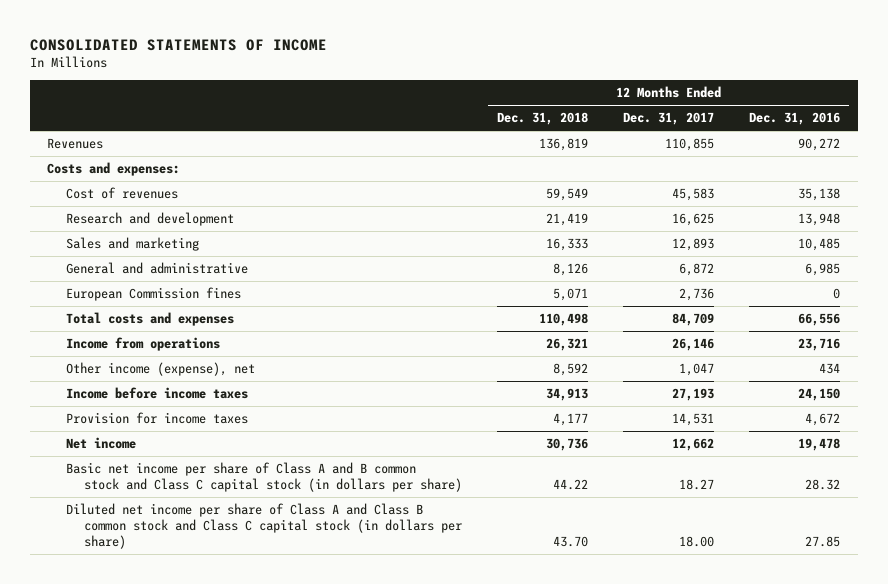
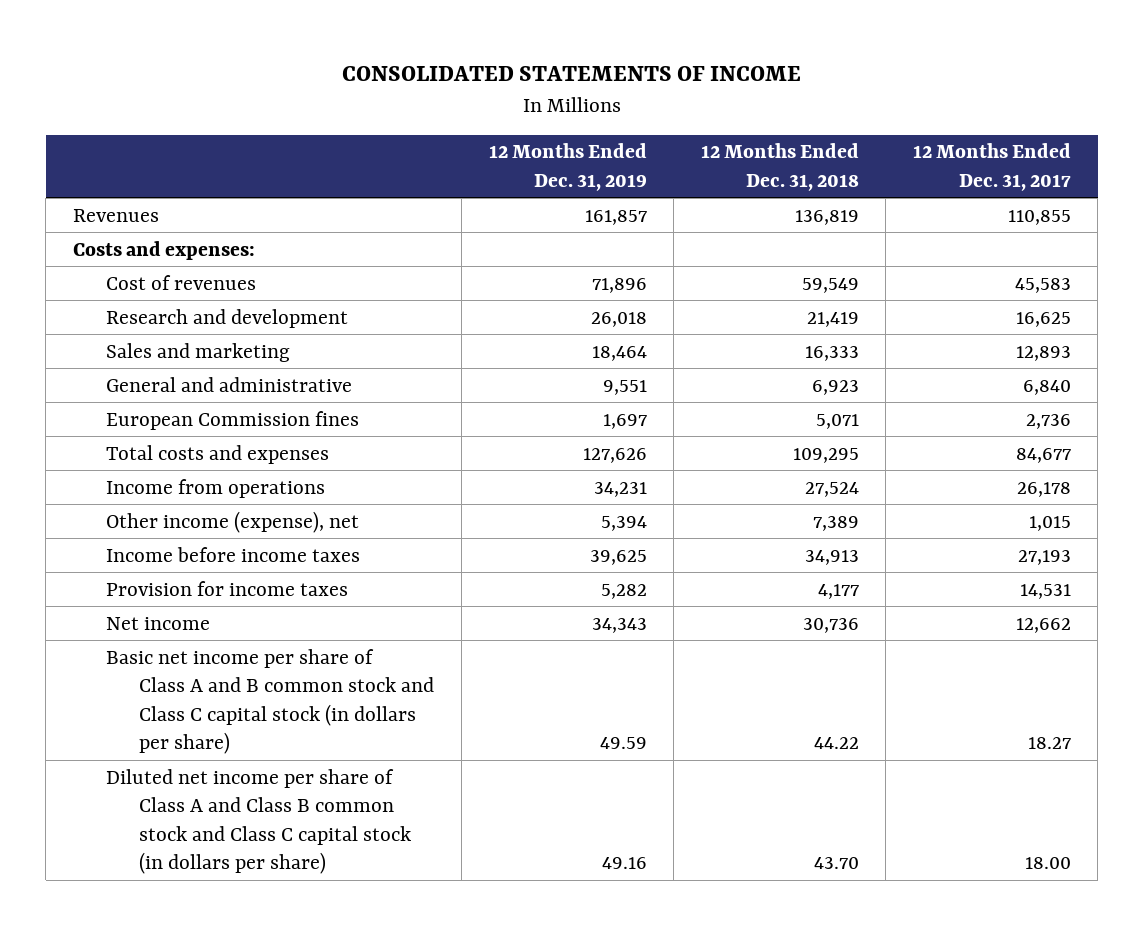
- | 12 Months Ended Dec. 31, 2018 | 12 Months Ended Dec. 31, 2017 | 12 Months Ended Dec. 31, 2016
+ | 12 Months Ended Dec. 31, 2019 | 12 Months Ended Dec. 31, 2018 | 12 Months Ended Dec. 31, 2017
- General and administrative | 8,126 | 6,872 | 6,985
+ General and administrative | 9,551 | 6,923 | 6,840
- Total costs and expenses | 110,498 | 84,709 | 66,556
- Income from operations | 26,321 | 26,146 | 23,716
- Other income (expense), net | 8,592 | 1,047 | 434
+ Total costs and expenses | 127,626 | 109,295 | 84,677
+ Income from operations | 34,231 | 27,524 | 26,178
+ Other income (expense), net | 5,394 | 7,389 | 1,015

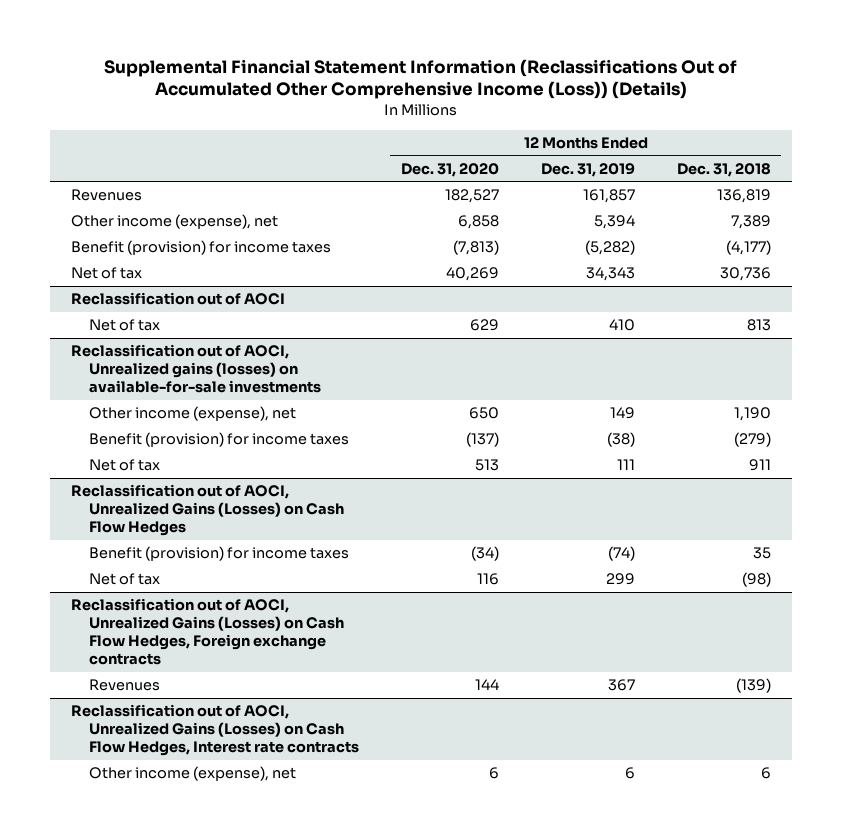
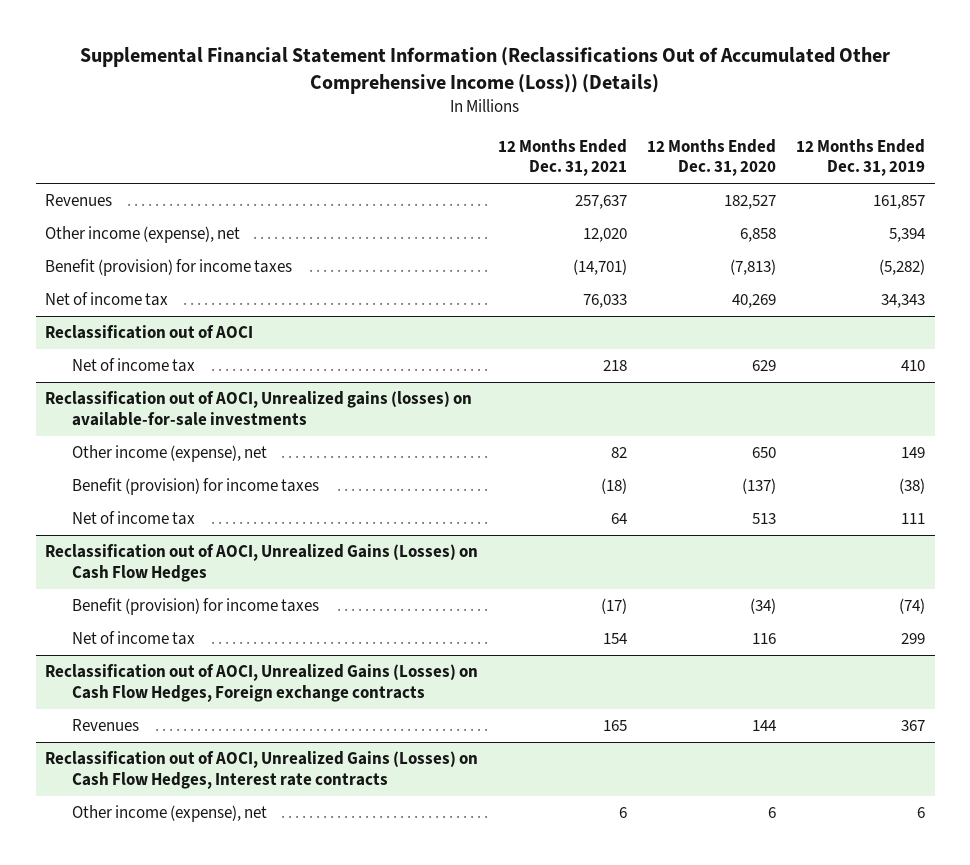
- | 12 Months Ended Dec. 31, 2020 | 12 Months Ended Dec. 31, 2019 | 12 Months Ended Dec. 31, 2018
+ | 12 Months Ended Dec. 31, 2021 | 12 Months Ended Dec. 31, 2020 | 12 Months Ended Dec. 31, 2019
- Net of tax | 40,269 | 34,343 | 30,736
+ Net of income tax | 76,033 | 40,269 | 34,343
@ Reclassification out of AOCI
- Net of tax | 629 | 410 | 813
+ Net of income tax | 218 | 629 | 410
@ Reclassification out of AOCI, Unrealized gains (losses) on available-for-sale investments
- Net of tax | 513 | 111 | 911
+ Net of income tax | 64 | 513 | 111
@ Reclassification out of AOCI, Unrealized Gains (Losses) on Cash Flow Hedges
- Net of tax | 116 | 299 | (98)
+ Net of income tax | 154 | 116 | 299

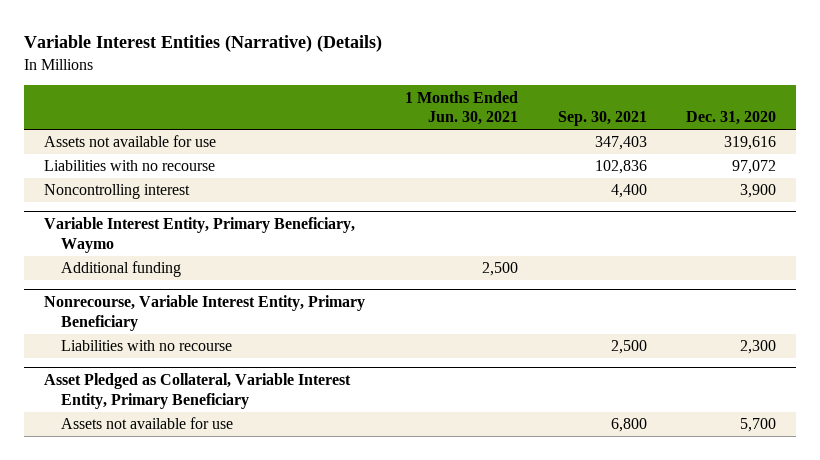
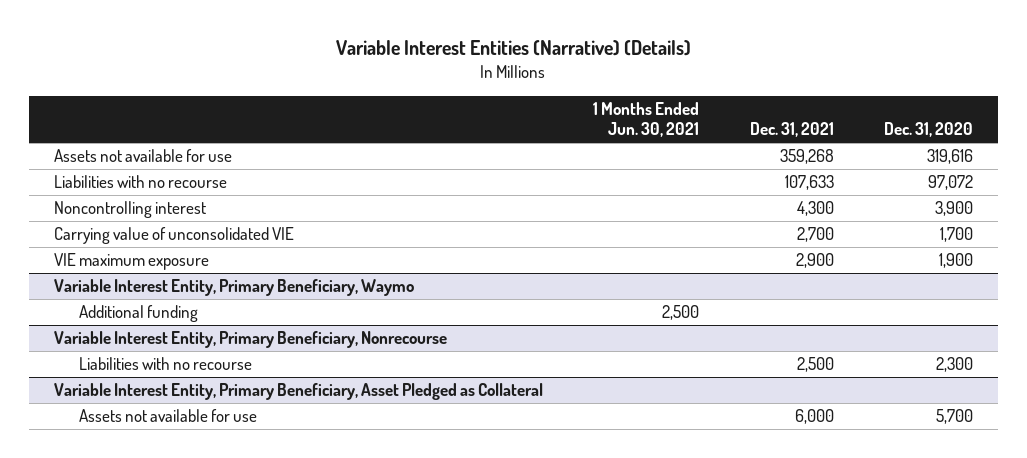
- | 1 Months Ended Jun. 30, 2021 | Sep. 30, 2021 | Dec. 31, 2020
+ | 1 Months Ended Jun. 30, 2021 | Dec. 31, 2021 | Dec. 31, 2020
+ Carrying value of unconsolidated VIE | | 2,700 | 1,700
+ VIE maximum exposure | | 2,900 | 1,900
- Nonrecourse, Variable Interest Entity, Primary Beneficiary
+ Variable Interest Entity, Primary Beneficiary, Nonrecourse
- Asset Pledged as Collateral, Variable Interest Entity, Primary Beneficiary
+ Variable Interest Entity, Primary Beneficiary, Asset Pledged as Collateral

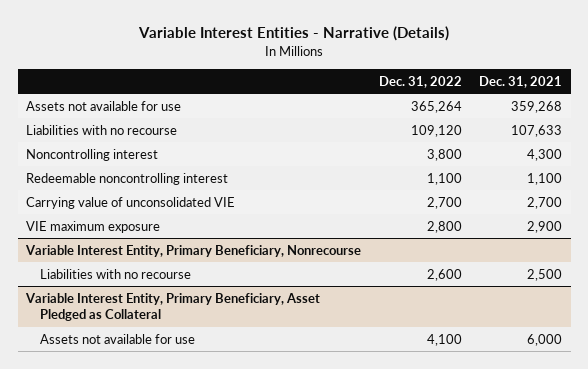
- Variable Interest Entities (Narrative) (Details)
+ Variable Interest Entities - Narrative (Details)
- | 1 Months Ended Jun. 30, 2021 | Dec. 31, 2021 | Dec. 31, 2020
+ | Dec. 31, 2022 | Dec. 31, 2021
+ Redeemable noncontrolling interest | 1,100 | 1,100
- Variable Interest Entity, Primary Beneficiary, Waymo
- Additional funding | 2,500 | |

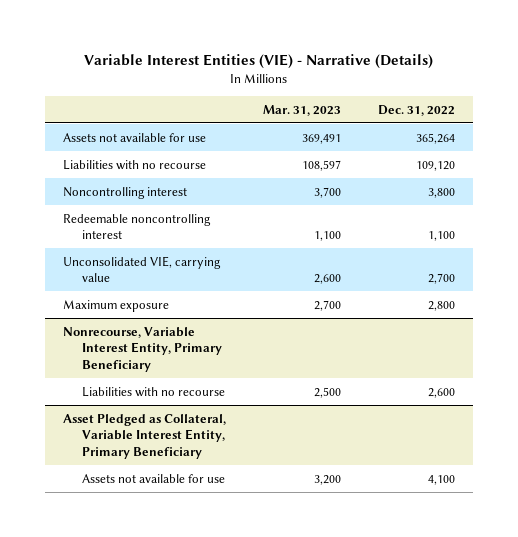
- Variable Interest Entities - Narrative (Details)
+ Variable Interest Entities (VIE) - Narrative (Details)
- | Dec. 31, 2022 | Dec. 31, 2021
+ | Mar. 31, 2023 | Dec. 31, 2022
- Carrying value of unconsolidated VIE | 2,700 | 2,700
- VIE maximum exposure | 2,800 | 2,900
- Variable Interest Entity, Primary Beneficiary, Nonrecourse
+ Unconsolidated VIE, carrying value | 2,600 | 2,700
+ Maximum exposure | 2,700 | 2,800
+ Nonrecourse, Variable Interest Entity, Primary Beneficiary
- Variable Interest Entity, Primary Beneficiary, Asset Pledged as Collateral
+ Asset Pledged as Collateral, Variable Interest Entity, Primary Beneficiary

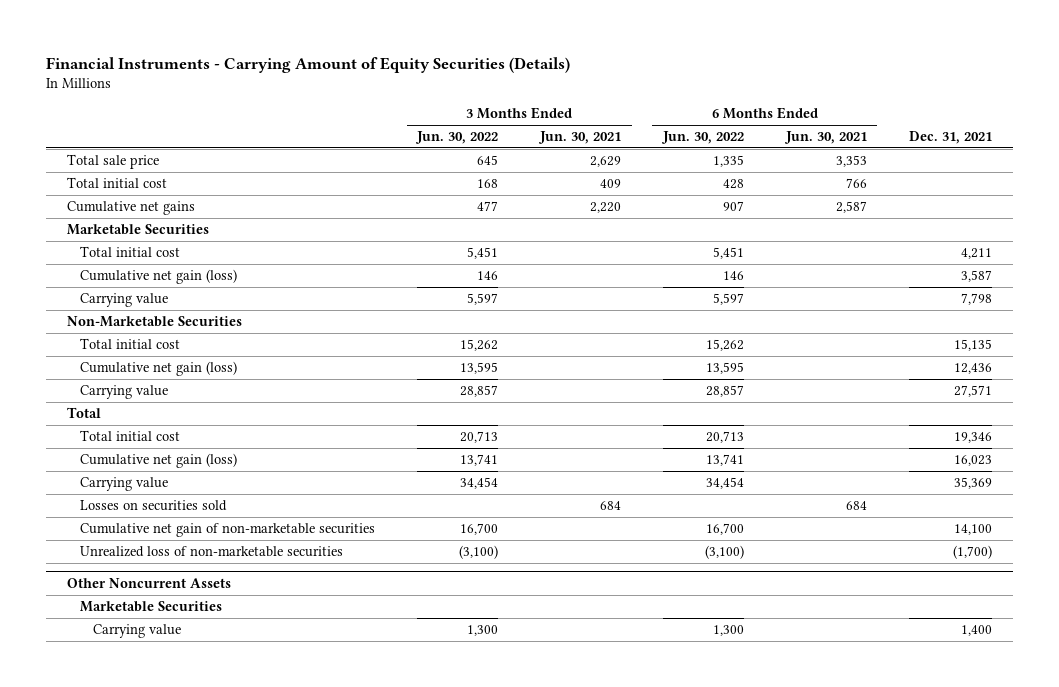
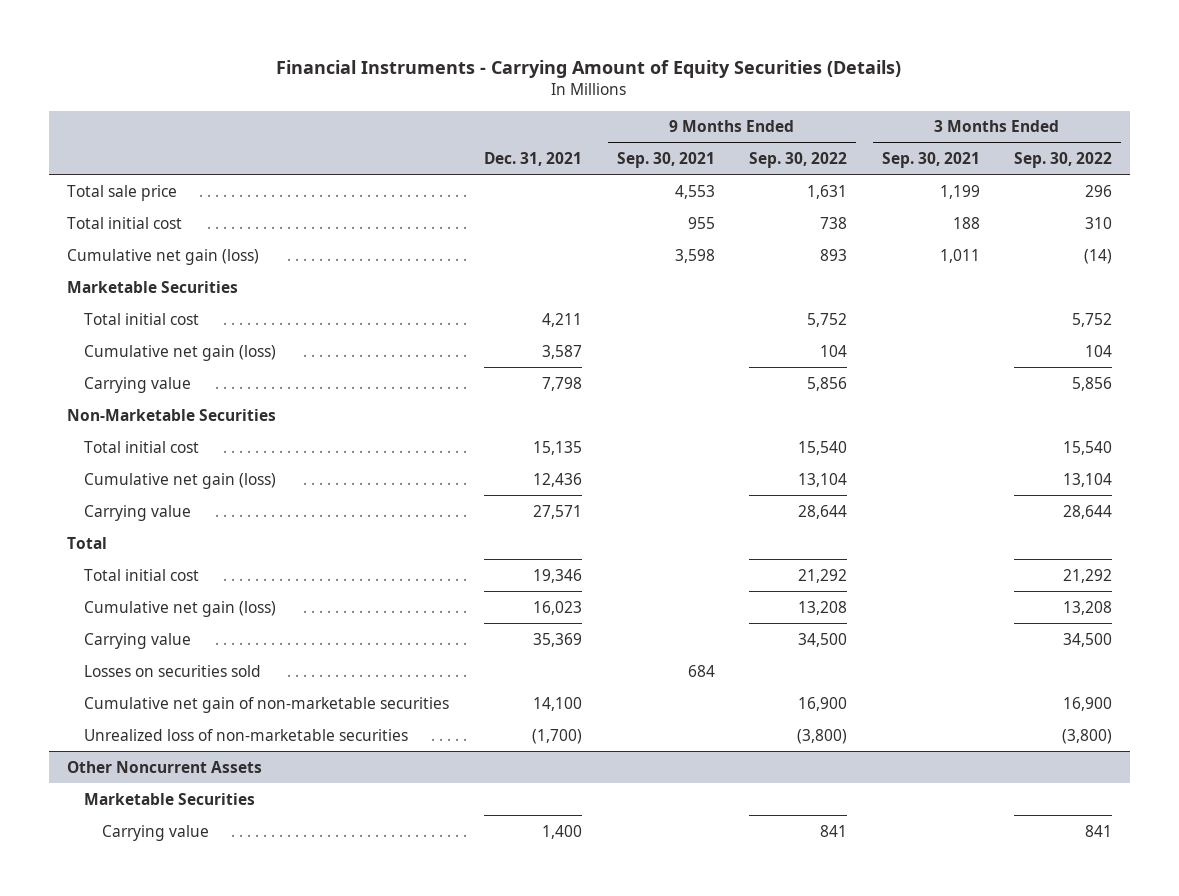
- | 3 Months Ended Jun. 30, 2022 | 3 Months Ended Jun. 30, 2021 | 6 Months Ended Jun. 30, 2022 | 6 Months Ended Jun. 30, 2021 | Dec. 31, 2021
+ | Dec. 31, 2021 | 9 Months Ended Sep. 30, 2021 | 9 Months Ended Sep. 30, 2022 | 3 Months Ended Sep. 30, 2021 | 3 Months Ended Sep. 30, 2022
- Cumulative net gains | 477 | 2,220 | 907 | 2,587 |
+ Cumulative net gain (loss) | | 3,598 | 893 | 1,011 | (14)

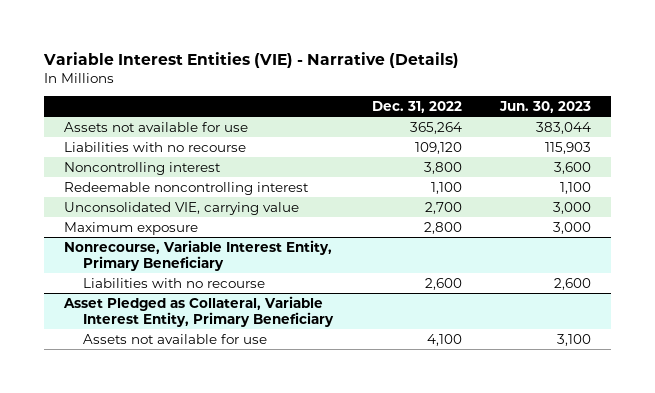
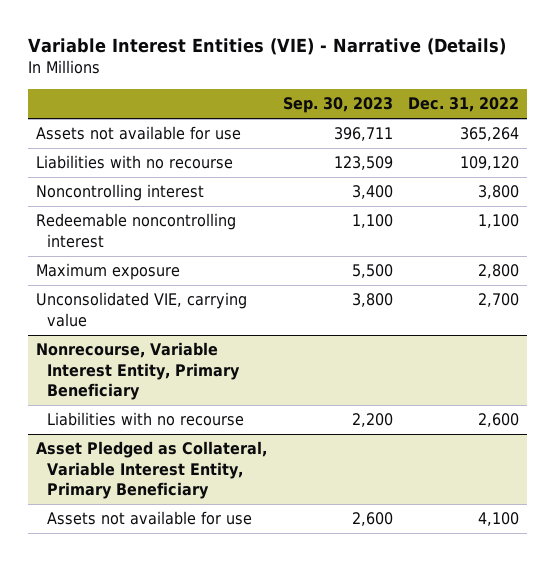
- | Dec. 31, 2022 | Jun. 30, 2023
+ | Sep. 30, 2023 | Dec. 31, 2022
moved down: Unconsolidated VIE, carrying value | 3,800 | 2,700

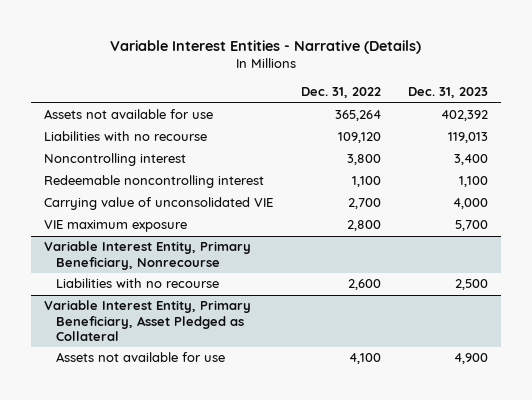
- Variable Interest Entities (VIE) - Narrative (Details)
+ Variable Interest Entities - Narrative (Details)
- | Sep. 30, 2023 | Dec. 31, 2022
+ | Dec. 31, 2022 | Dec. 31, 2023
- Maximum exposure | 5,500 | 2,800
- Unconsolidated VIE, carrying value | 3,800 | 2,700
- Nonrecourse, Variable Interest Entity, Primary Beneficiary
+ Carrying value of unconsolidated VIE | 2,700 | 4,000
+ VIE maximum exposure | 2,800 | 5,700
+ Variable Interest Entity, Primary Beneficiary, Nonrecourse
- Asset Pledged as Collateral, Variable Interest Entity, Primary Beneficiary
+ Variable Interest Entity, Primary Beneficiary, Asset Pledged as Collateral

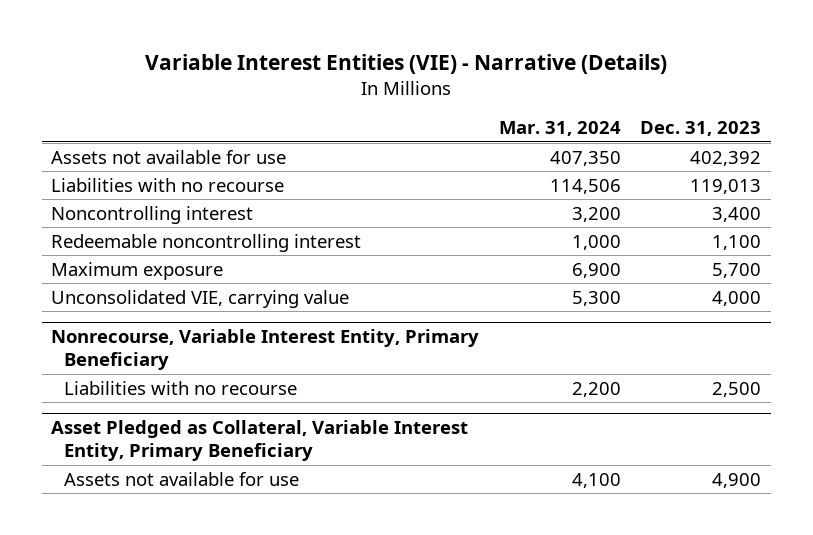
- Variable Interest Entities - Narrative (Details)
+ Variable Interest Entities (VIE) - Narrative (Details)
- | Dec. 31, 2022 | Dec. 31, 2023
+ | Mar. 31, 2024 | Dec. 31, 2023
- Carrying value of unconsolidated VIE | 2,700 | 4,000
- VIE maximum exposure | 2,800 | 5,700
- Variable Interest Entity, Primary Beneficiary, Nonrecourse
+ Maximum exposure | 6,900 | 5,700
+ Unconsolidated VIE, carrying value | 5,300 | 4,000
+ Nonrecourse, Variable Interest Entity, Primary Beneficiary
- Variable Interest Entity, Primary Beneficiary, Asset Pledged as Collateral
+ Asset Pledged as Collateral, Variable Interest Entity, Primary Beneficiary

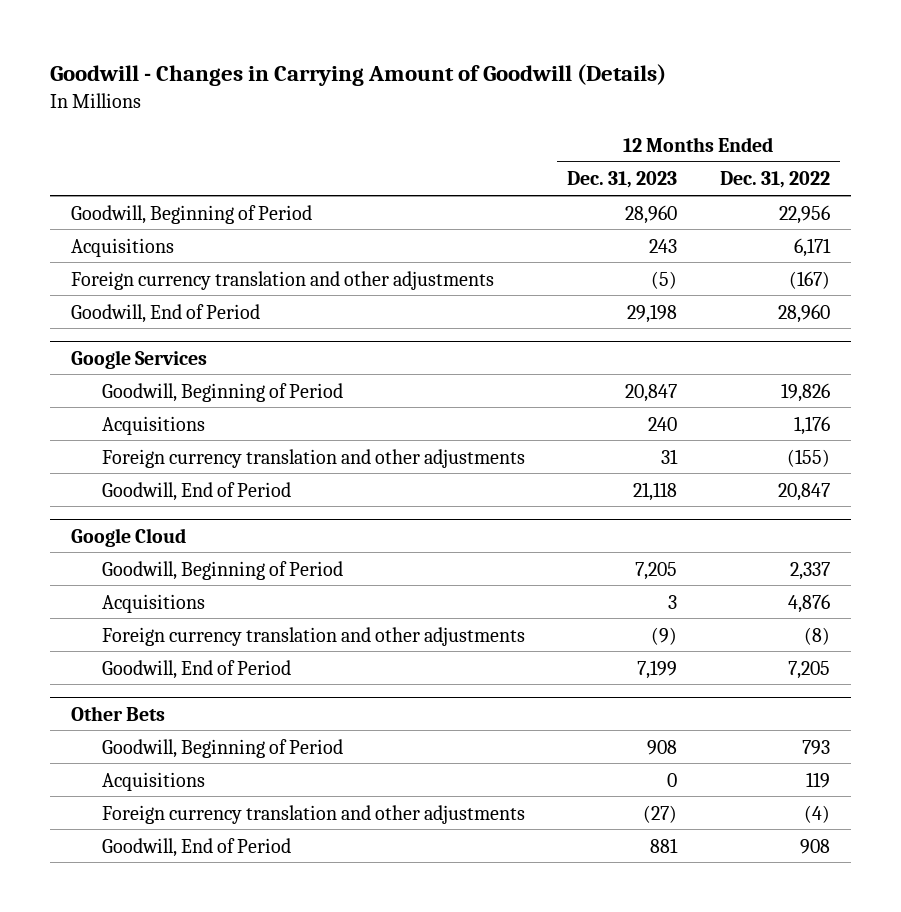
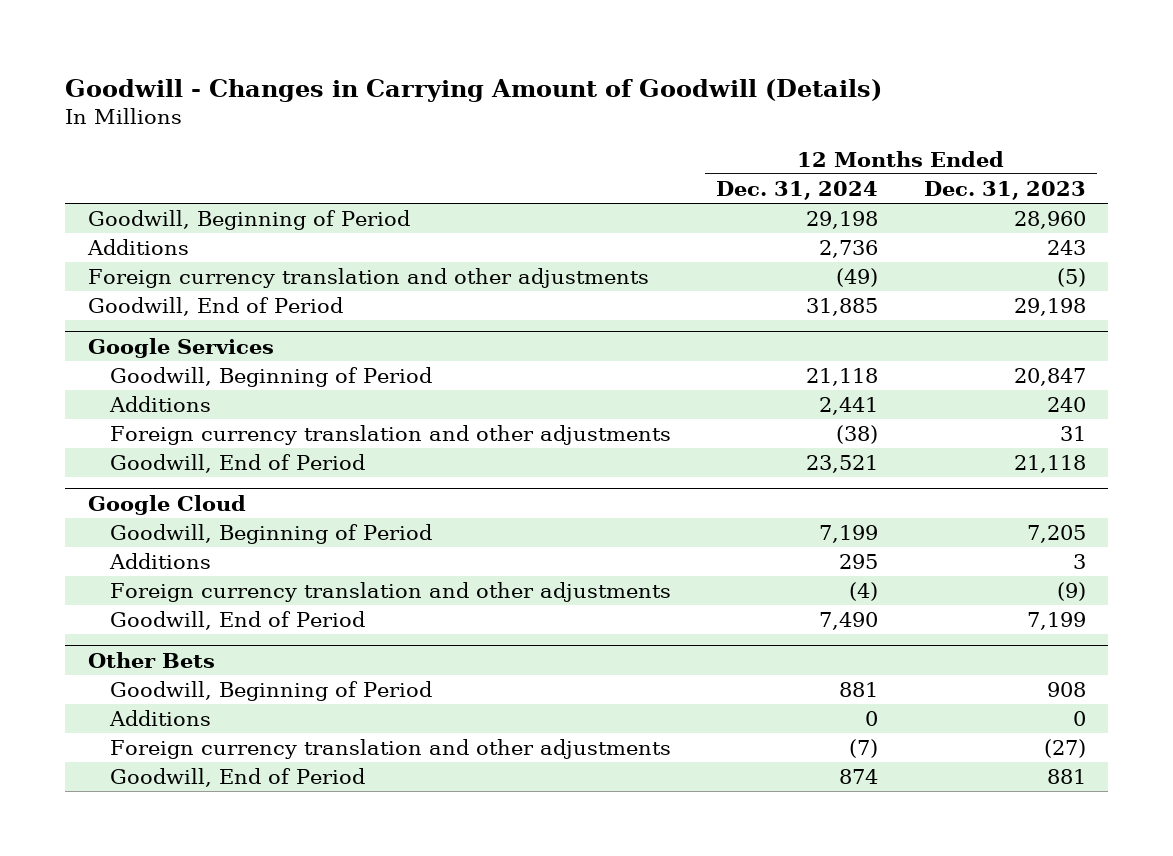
- | 12 Months Ended Dec. 31, 2023 | 12 Months Ended Dec. 31, 2022
+ | 12 Months Ended Dec. 31, 2024 | 12 Months Ended Dec. 31, 2023
- Acquisitions | 243 | 6,171
+ Additions | 2,736 | 243
@ Google Services
- Acquisitions | 240 | 1,176
+ Additions | 2,441 | 240
@ Google Cloud
- Acquisitions | 3 | 4,876
+ Additions | 295 | 3
@ Other Bets
- Acquisitions | 0 | 119
+ Additions | 0 | 0

